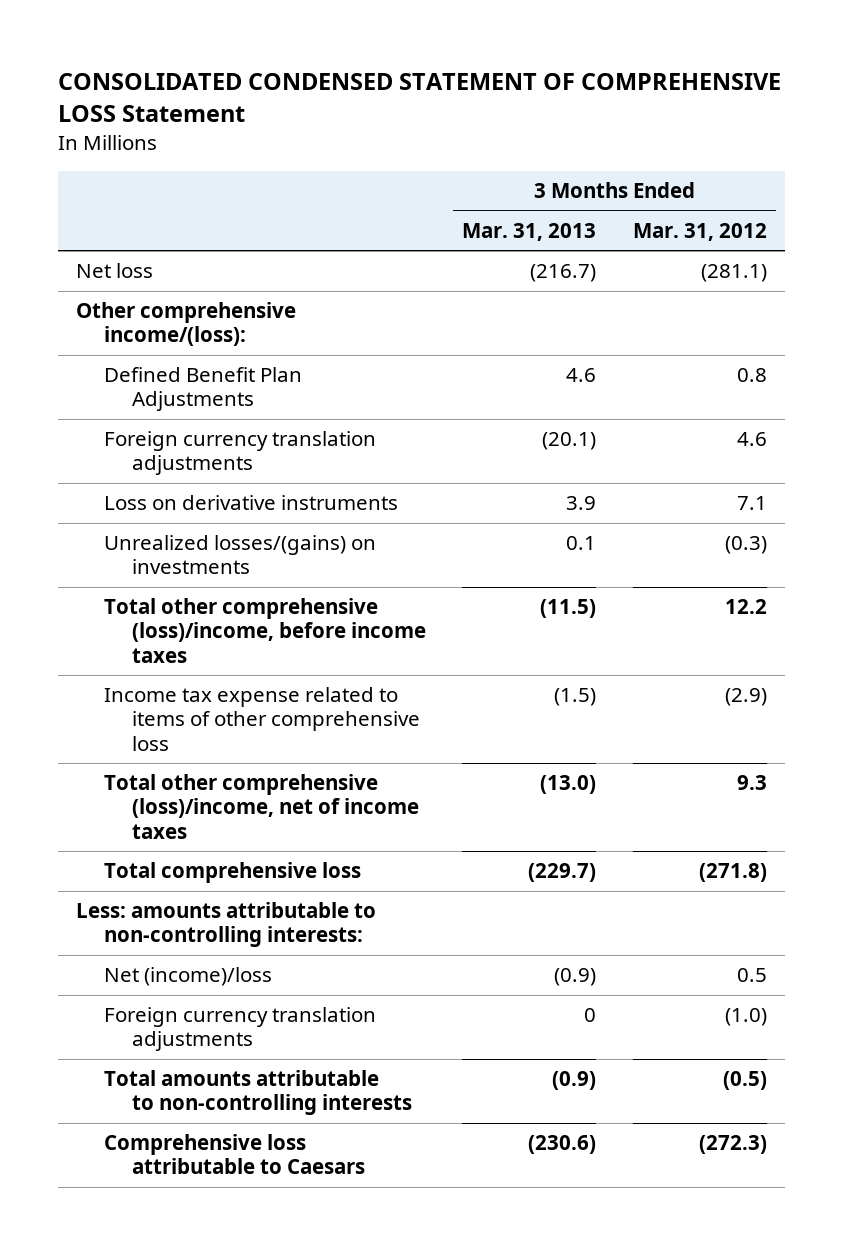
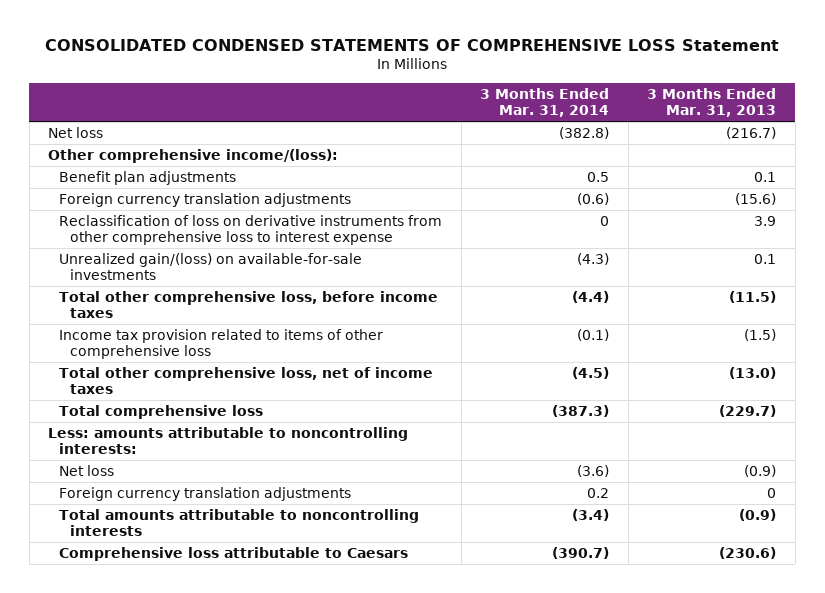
- CONSOLIDATED CONDENSED STATEMENT OF COMPREHENSIVE LOSS Statement
+ CONSOLIDATED CONDENSED STATEMENTS OF COMPREHENSIVE LOSS Statement
- | 3 Months Ended Mar. 31, 2013 | 3 Months Ended Mar. 31, 2012
+ | 3 Months Ended Mar. 31, 2014 | 3 Months Ended Mar. 31, 2013
- Defined Benefit Plan Adjustments | 4.6 | 0.8
- Foreign currency translation adjustments | (20.1) | 4.6
- Loss on derivative instruments | 3.9 | 7.1
- Unrealized losses/(gains) on investments | 0.1 | (0.3)
- Total other comprehensive (loss)/income, before income taxes | (11.5) | 12.2
- Income tax expense related to items of other comprehensive loss | (1.5) | (2.9)
- Total other comprehensive (loss)/income, net of income taxes | (13.0) | 9.3
+ Benefit plan adjustments | 0.5 | 0.1
+ Foreign currency translation adjustments | (0.6) | (15.6)
+ Reclassification of loss on derivative instruments from other comprehensive loss to interest expense | 0 | 3.9
+ Unrealized gain/(loss) on available-for-sale investments | (4.3) | 0.1
+ Total other comprehensive loss, before income taxes | (4.4) | (11.5)
+ Income tax provision related to items of other comprehensive loss | (0.1) | (1.5)
+ Total other comprehensive loss, net of income taxes | (4.5) | (13.0)
- Less: amounts attributable to non-controlling interests:
- Net (income)/loss | (0.9) | 0.5
+ Less: amounts attributable to noncontrolling interests:
+ Net loss | (3.6) | (0.9)
- Total amounts attributable to non-controlling interests | (0.9) | (0.5)
+ Total amounts attributable to noncontrolling interests | (3.4) | (0.9)

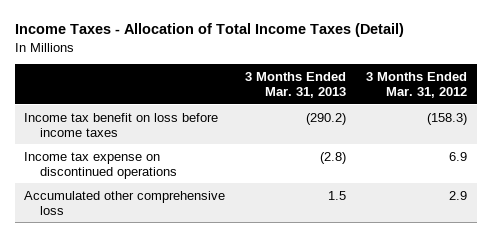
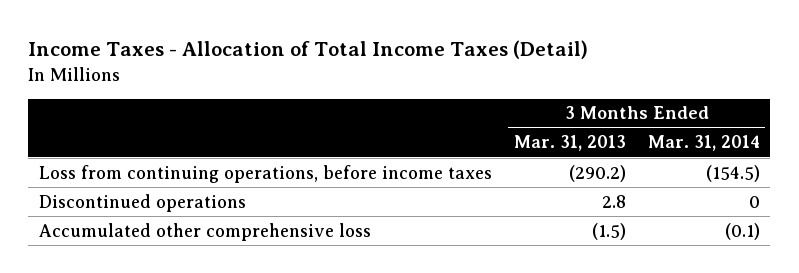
- | 3 Months Ended Mar. 31, 2013 | 3 Months Ended Mar. 31, 2012
+ | 3 Months Ended Mar. 31, 2013 | 3 Months Ended Mar. 31, 2014
- Income tax benefit on loss before income taxes | (290.2) | (158.3)
- Income tax expense on discontinued operations | (2.8) | 6.9
- Accumulated other comprehensive loss | 1.5 | 2.9
+ Loss from continuing operations, before income taxes | (290.2) | (154.5)
+ Discontinued operations | 2.8 | 0
+ Accumulated other comprehensive loss | (1.5) | (0.1)

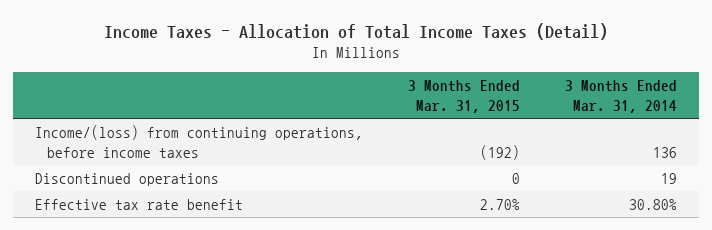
- | 3 Months Ended Mar. 31, 2013 | 3 Months Ended Mar. 31, 2014
+ | 3 Months Ended Mar. 31, 2015 | 3 Months Ended Mar. 31, 2014
- Loss from continuing operations, before income taxes | (290.2) | (154.5)
- Discontinued operations | 2.8 | 0
- Accumulated other comprehensive loss | (1.5) | (0.1)
+ Income/(loss) from continuing operations, before income taxes | (192) | 136
+ Discontinued operations | 0 | 19
+ Effective tax rate benefit | 2.70% | 30.80%

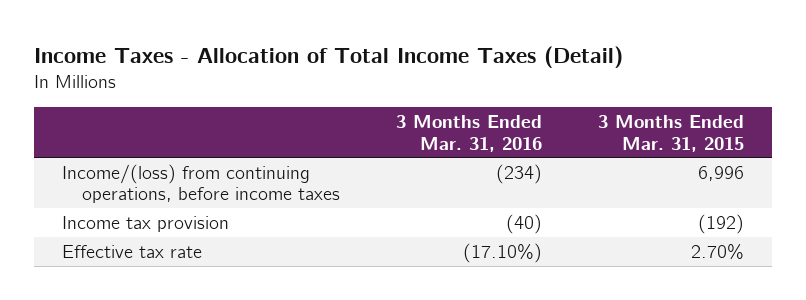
- | 3 Months Ended Mar. 31, 2015 | 3 Months Ended Mar. 31, 2014
+ | 3 Months Ended Mar. 31, 2016 | 3 Months Ended Mar. 31, 2015
- Income/(loss) from continuing operations, before income taxes | (192) | 136
- Discontinued operations | 0 | 19
- Effective tax rate benefit | 2.70% | 30.80%
+ Income/(loss) from continuing operations, before income taxes | (234) | 6,996
+ Income tax provision | (40) | (192)
+ Effective tax rate | (17.10%) | 2.70%

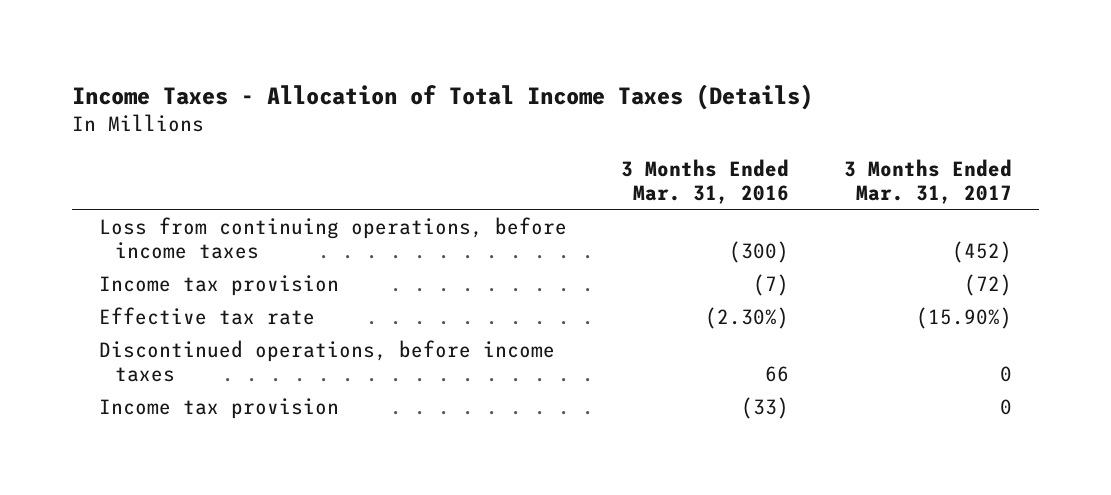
- Income Taxes - Allocation of Total Income Taxes (Detail)
+ Income Taxes - Allocation of Total Income Taxes (Details)
- | 3 Months Ended Mar. 31, 2016 | 3 Months Ended Mar. 31, 2015
+ | 3 Months Ended Mar. 31, 2016 | 3 Months Ended Mar. 31, 2017
- Income/(loss) from continuing operations, before income taxes | (234) | 6,996
- Income tax provision | (40) | (192)
- Effective tax rate | (17.10%) | 2.70%
+ Loss from continuing operations, before income taxes | (300) | (452)
+ Income tax provision | (7) | (72)
+ Effective tax rate | (2.30%) | (15.90%)
+ Discontinued operations, before income taxes | 66 | 0
+ Income tax provision | (33) | 0

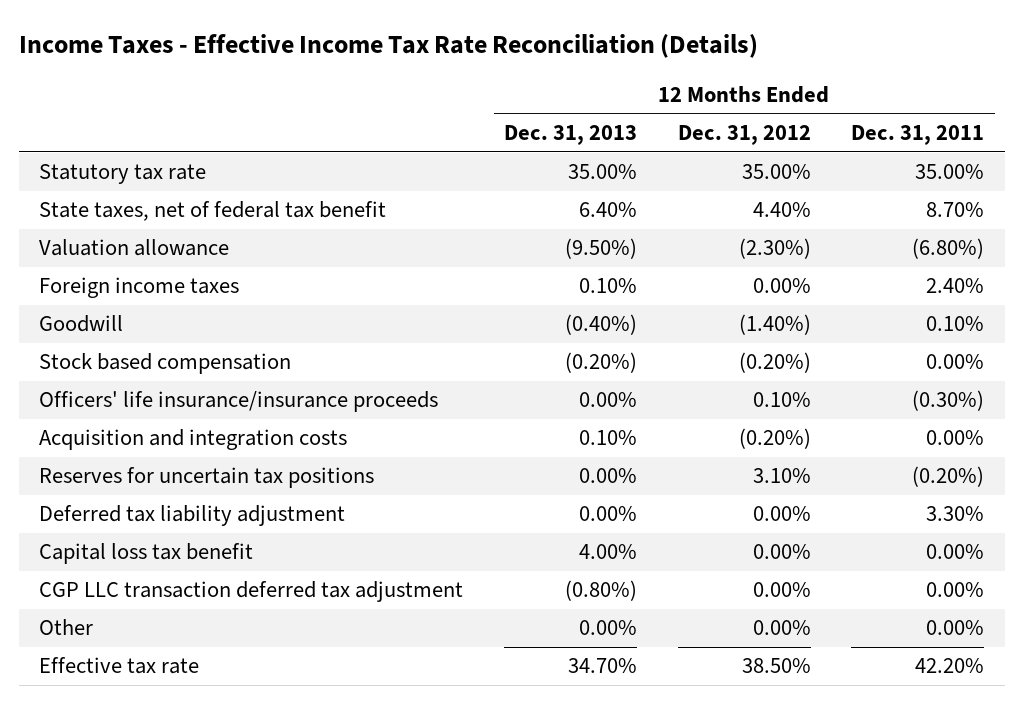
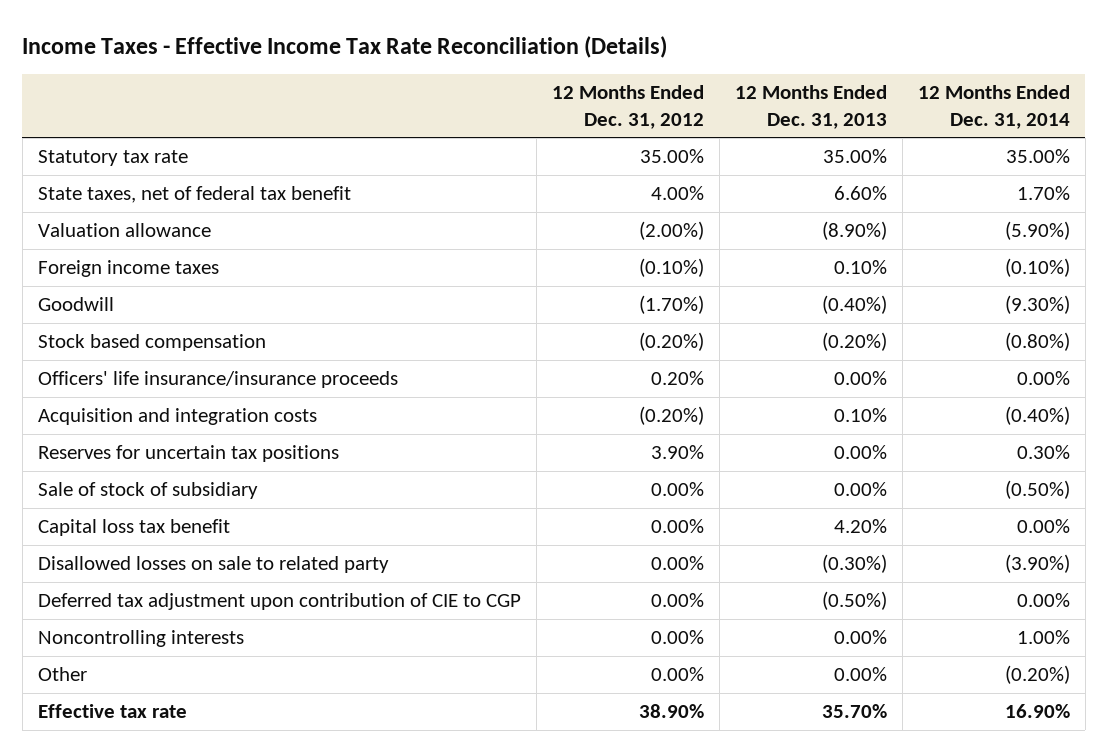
- | 12 Months Ended Dec. 31, 2013 | 12 Months Ended Dec. 31, 2012 | 12 Months Ended Dec. 31, 2011
+ | 12 Months Ended Dec. 31, 2012 | 12 Months Ended Dec. 31, 2013 | 12 Months Ended Dec. 31, 2014
- State taxes, net of federal tax benefit | 6.40% | 4.40% | 8.70%
- Valuation allowance | (9.50%) | (2.30%) | (6.80%)
- Foreign income taxes | 0.10% | 0.00% | 2.40%
- Goodwill | (0.40%) | (1.40%) | 0.10%
+ State taxes, net of federal tax benefit | 4.00% | 6.60% | 1.70%
+ Valuation allowance | (2.00%) | (8.90%) | (5.90%)
+ Foreign income taxes | (0.10%) | 0.10% | (0.10%)
+ Goodwill | (1.70%) | (0.40%) | (9.30%)
- Officers' life insurance/insurance proceeds | 0.00% | 0.10% | (0.30%)
+ Officers' life insurance/insurance proceeds | 0.20% | 0.00% | 0.00%
- Reserves for uncertain tax positions | 0.00% | 3.10% | (0.20%)
- Deferred tax liability adjustment | 0.00% | 0.00% | 3.30%
- Capital loss tax benefit | 4.00% | 0.00% | 0.00%
- CGP LLC transaction deferred tax adjustment | (0.80%) | 0.00% | 0.00%
+ Reserves for uncertain tax positions | 3.90% | 0.00% | 0.30%
+ Sale of stock of subsidiary | 0.00% | 0.00% | (0.50%)
+ Capital loss tax benefit | 0.00% | 4.20% | 0.00%
+ Disallowed losses on sale to related party | 0.00% | (0.30%) | (3.90%)
+ Deferred tax adjustment upon contribution of CIE to CGP | 0.00% | (0.50%) | 0.00%
+ Noncontrolling interests | 0.00% | 0.00% | 1.00%
- Effective tax rate | 34.70% | 38.50% | 42.20%
+ Effective tax rate | 38.90% | 35.70% | 16.90%

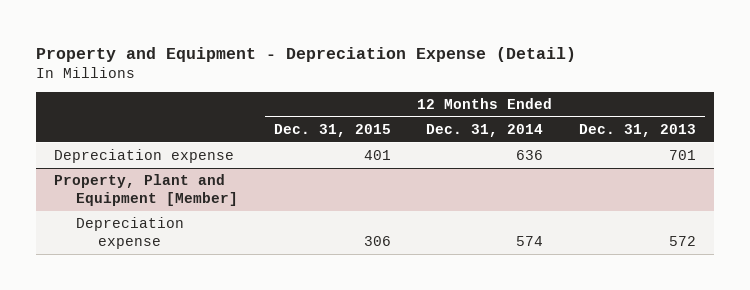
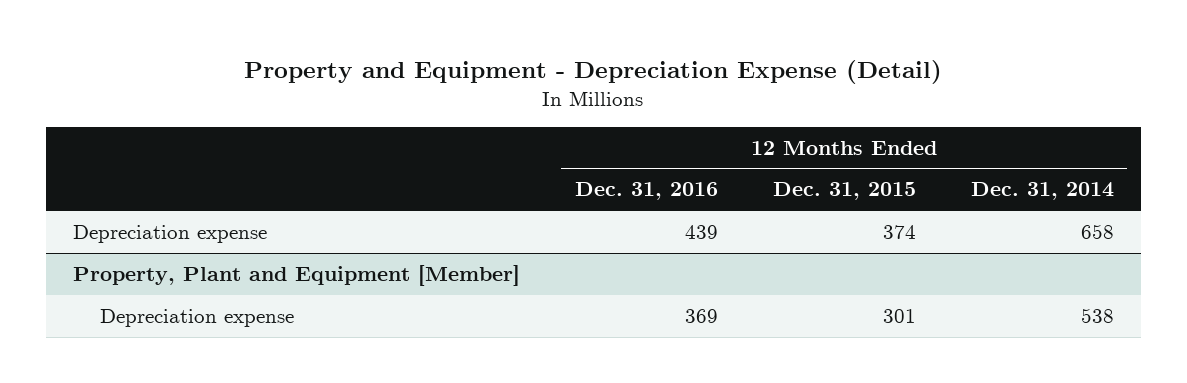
- | 12 Months Ended Dec. 31, 2015 | 12 Months Ended Dec. 31, 2014 | 12 Months Ended Dec. 31, 2013
+ | 12 Months Ended Dec. 31, 2016 | 12 Months Ended Dec. 31, 2015 | 12 Months Ended Dec. 31, 2014
- Depreciation expense | 401 | 636 | 701
+ Depreciation expense | 439 | 374 | 658
@ Property, Plant and Equipment [Member]
- Depreciation expense | 306 | 574 | 572
+ Depreciation expense | 369 | 301 | 538

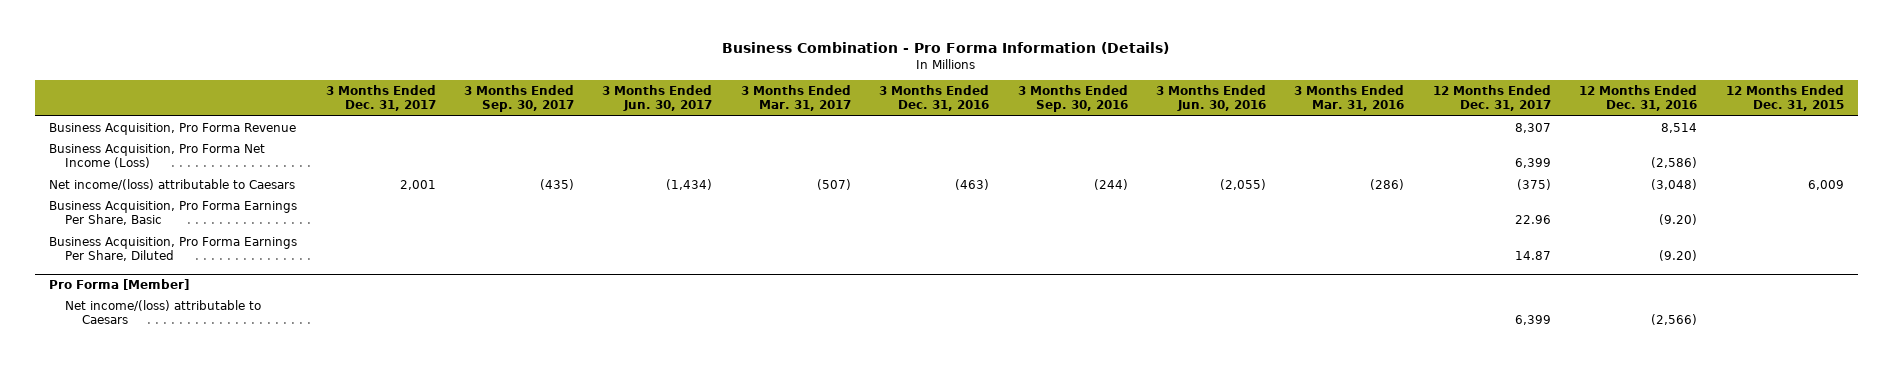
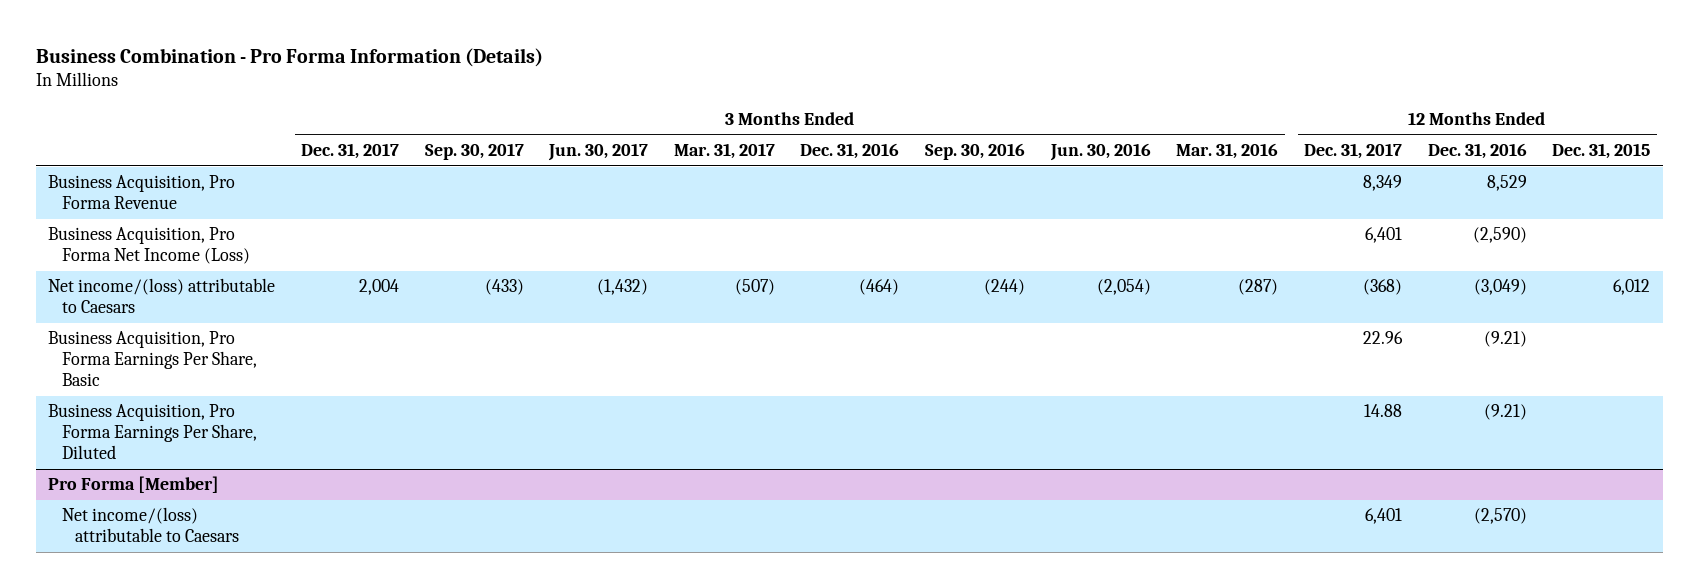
- Business Acquisition, Pro Forma Revenue | | | | | | | | | 8,307 | 8,514 |
- Business Acquisition, Pro Forma Net Income (Loss) | | | | | | | | | 6,399 | (2,586) |
- Net income/(loss) attributable to Caesars | 2,001 | (435) | (1,434) | (507) | (463) | (244) | (2,055) | (286) | (375) | (3,048) | 6,009
- Business Acquisition, Pro Forma Earnings Per Share, Basic | | | | | | | | | 22.96 | (9.20) |
- Business Acquisition, Pro Forma Earnings Per Share, Diluted | | | | | | | | | 14.87 | (9.20) |
+ Business Acquisition, Pro Forma Revenue | | | | | | | | | 8,349 | 8,529 |
+ Business Acquisition, Pro Forma Net Income (Loss) | | | | | | | | | 6,401 | (2,590) |
+ Net income/(loss) attributable to Caesars | 2,004 | (433) | (1,432) | (507) | (464) | (244) | (2,054) | (287) | (368) | (3,049) | 6,012
+ Business Acquisition, Pro Forma Earnings Per Share, Basic | | | | | | | | | 22.96 | (9.21) |
+ Business Acquisition, Pro Forma Earnings Per Share, Diluted | | | | | | | | | 14.88 | (9.21) |
@ Pro Forma [Member]
- Net income/(loss) attributable to Caesars | | | | | | | | | 6,399 | (2,566) |
+ Net income/(loss) attributable to Caesars | | | | | | | | | 6,401 | (2,570) |

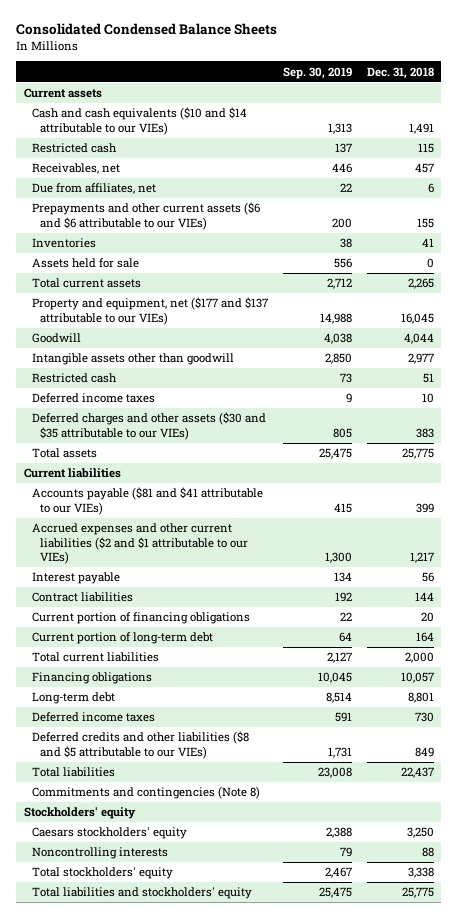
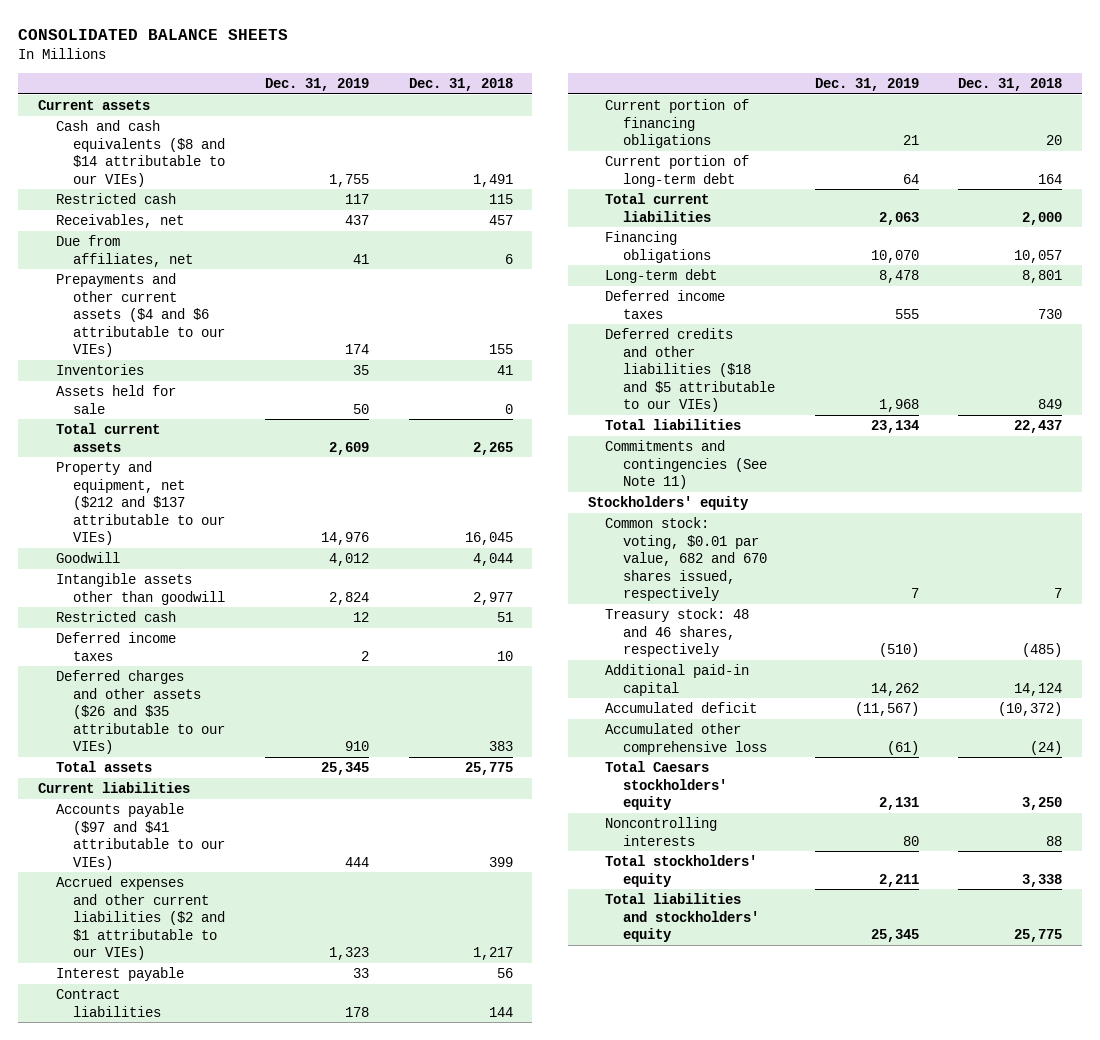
- Consolidated Condensed Balance Sheets
+ CONSOLIDATED BALANCE SHEETS
- | Sep. 30, 2019 | Dec. 31, 2018
+ | Dec. 31, 2019 | Dec. 31, 2018
- Cash and cash equivalents ($10 and $14 attributable to our VIEs) | 1,313 | 1,491
+ Cash and cash equivalents ($8 and $14 attributable to our VIEs) | 1,755 | 1,491
- Prepayments and other current assets ($6 and $6 attributable to our VIEs) | 200 | 155
+ Prepayments and other current assets ($4 and $6 attributable to our VIEs) | 174 | 155
- Property and equipment, net ($177 and $137 attributable to our VIEs) | 14,988 | 16,045
+ Property and equipment, net ($212 and $137 attributable to our VIEs) | 14,976 | 16,045
- Deferred charges and other assets ($30 and $35 attributable to our VIEs) | 805 | 383
+ Deferred charges and other assets ($26 and $35 attributable to our VIEs) | 910 | 383
- Accounts payable ($81 and $41 attributable to our VIEs) | 415 | 399
+ Accounts payable ($97 and $41 attributable to our VIEs) | 444 | 399
- Deferred credits and other liabilities ($8 and $5 attributable to our VIEs) | 1,731 | 849
+ Deferred credits and other liabilities ($18 and $5 attributable to our VIEs) | 1,968 | 849
- Commitments and contingencies (Note 8)
+ Commitments and contingencies (See Note 11)
- Caesars stockholders' equity | 2,388 | 3,250
+ Common stock: voting, $0.01 par value, 682 and 670 shares issued, respectively | 7 | 7
+ Treasury stock: 48 and 46 shares, respectively | (510) | (485)
+ Additional paid-in capital | 14,262 | 14,124
+ Accumulated deficit | (11,567) | (10,372)
+ Accumulated other comprehensive loss | (61) | (24)
+ Total Caesars stockholders' equity | 2,131 | 3,250

